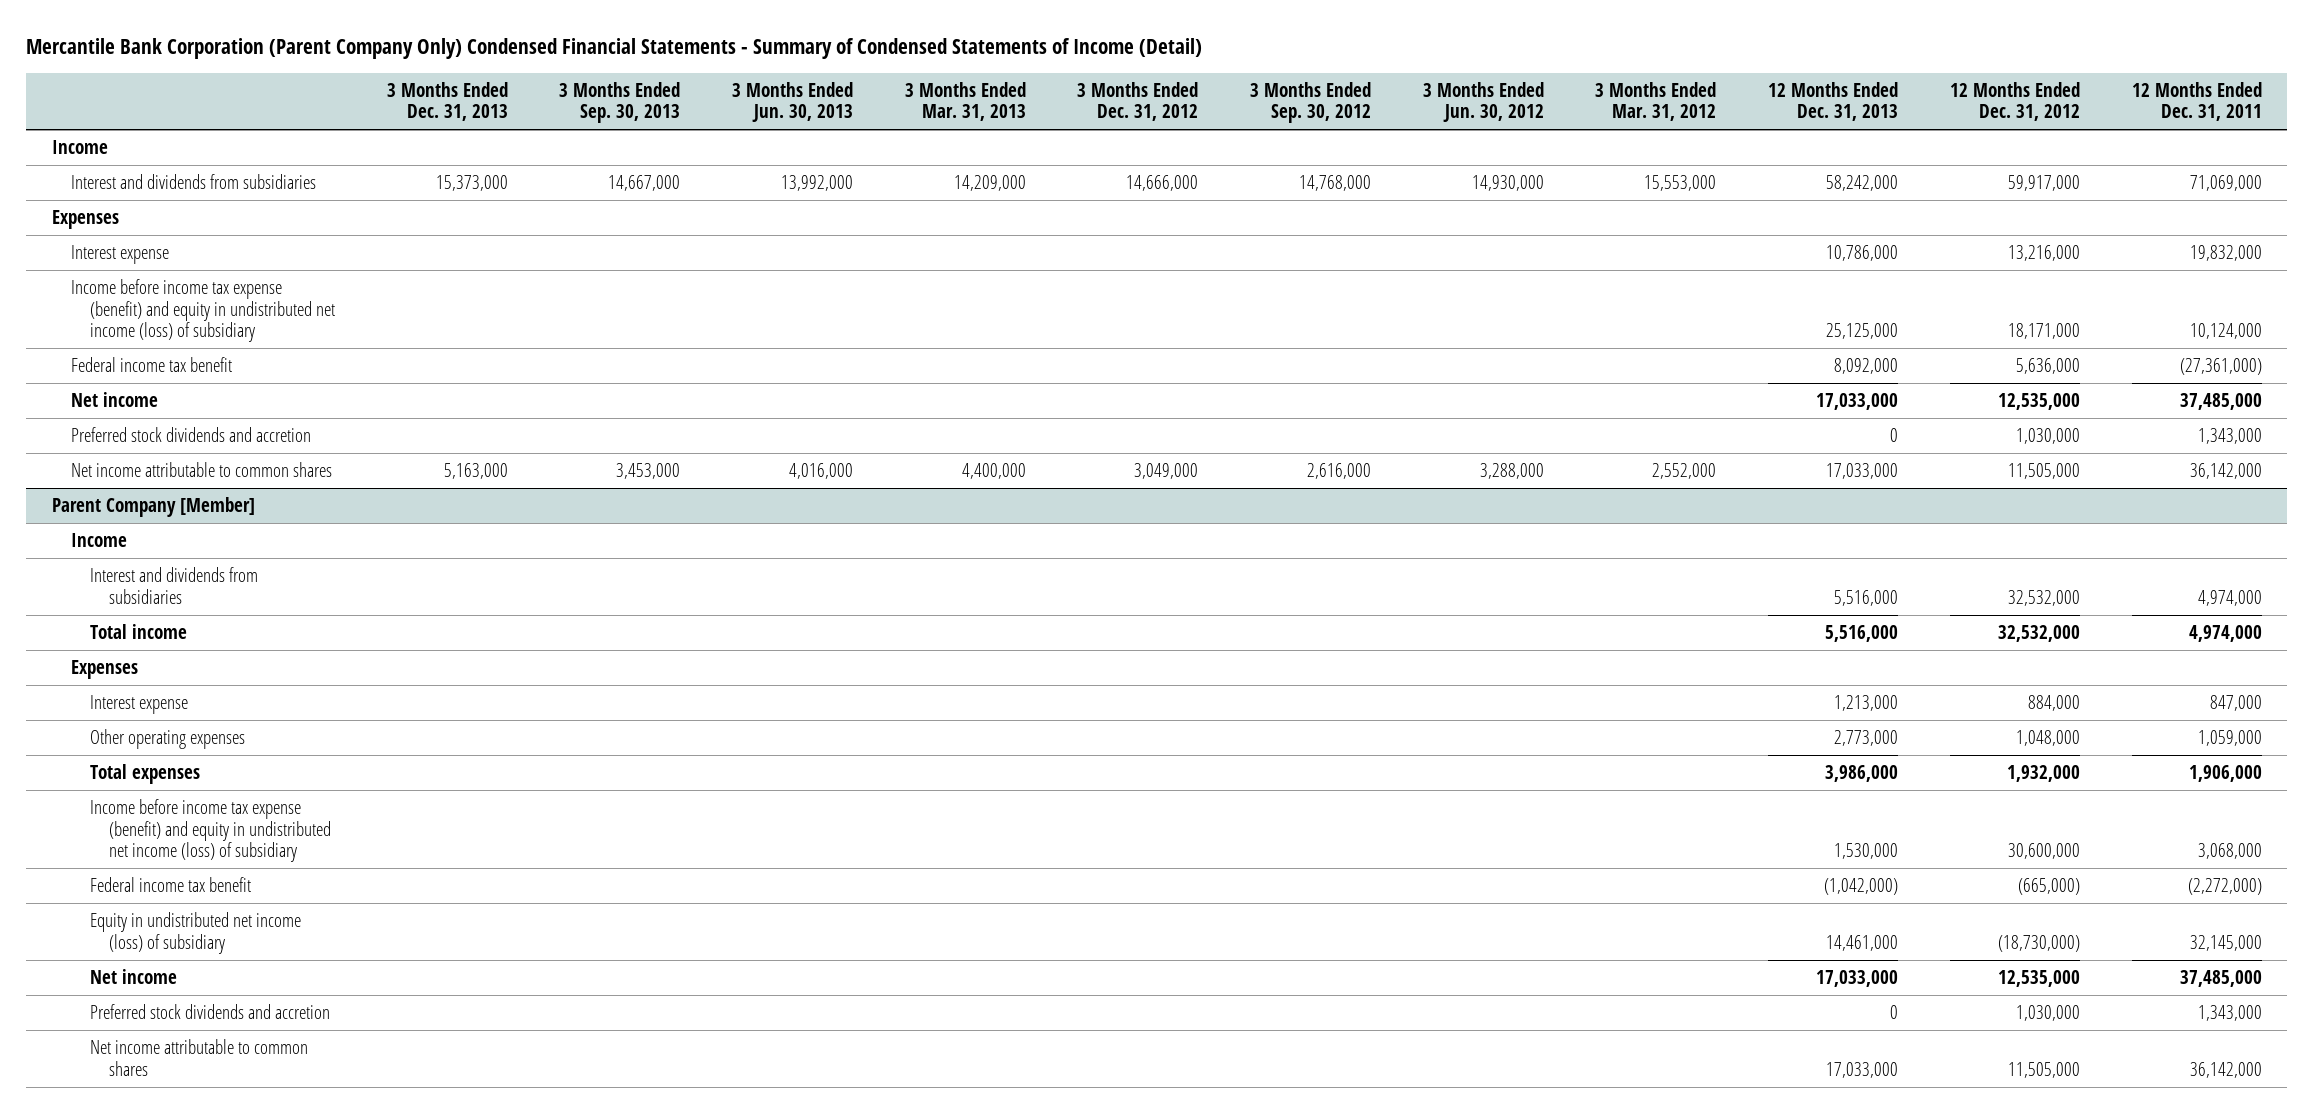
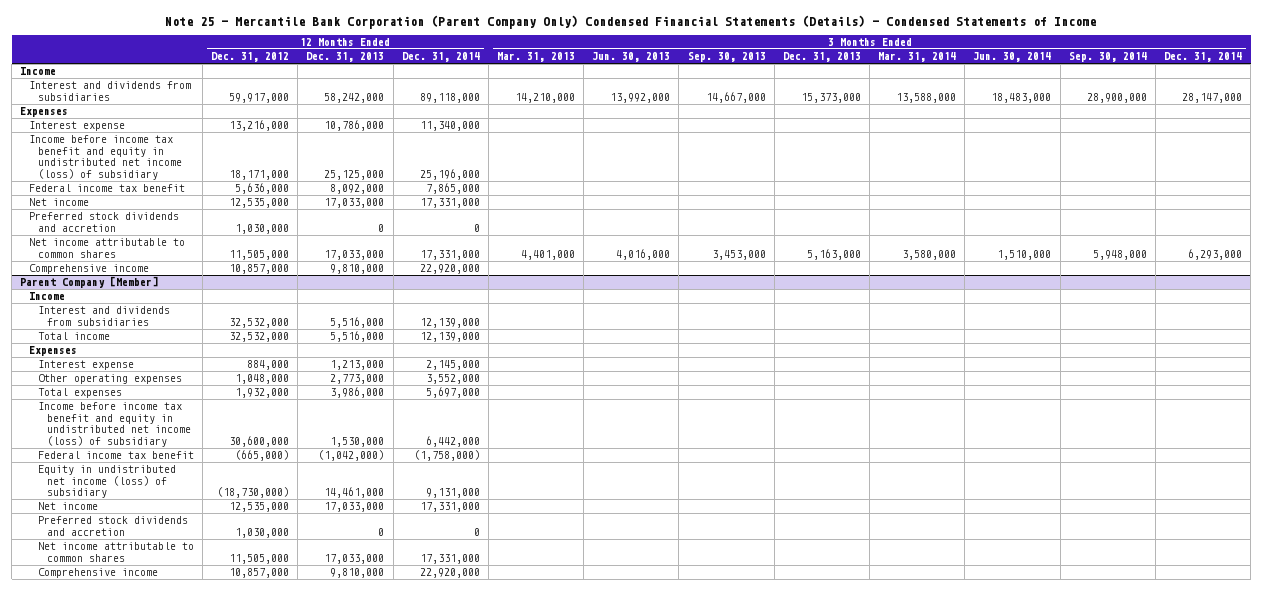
- Mercantile Bank Corporation (Parent Company Only) Condensed Financial Statements - Summary of Condensed Statements of Income (Detail)
+ Note 25 - Mercantile Bank Corporation (Parent Company Only) Condensed Financial Statements (Details) - Condensed Statements of Income
- | 3 Months Ended Dec. 31, 2013 | 3 Months Ended Sep. 30, 2013 | 3 Months Ended Jun. 30, 2013 | 3 Months Ended Mar. 31, 2013 | 3 Months Ended Dec. 31, 2012 | 3 Months Ended Sep. 30, 2012 | 3 Months Ended Jun. 30, 2012 | 3 Months Ended Mar. 31, 2012 | 12 Months Ended Dec. 31, 2013 | 12 Months Ended Dec. 31, 2012 | 12 Months Ended Dec. 31, 2011
+ | 12 Months Ended Dec. 31, 2012 | 12 Months Ended Dec. 31, 2013 | 12 Months Ended Dec. 31, 2014 | 3 Months Ended Mar. 31, 2013 | 3 Months Ended Jun. 30, 2013 | 3 Months Ended Sep. 30, 2013 | 3 Months Ended Dec. 31, 2013 | 3 Months Ended Mar. 31, 2014 | 3 Months Ended Jun. 30, 2014 | 3 Months Ended Sep. 30, 2014 | 3 Months Ended Dec. 31, 2014
- Interest and dividends from subsidiaries | 15,373,000 | 14,667,000 | 13,992,000 | 14,209,000 | 14,666,000 | 14,768,000 | 14,930,000 | 15,553,000 | 58,242,000 | 59,917,000 | 71,069,000
+ Interest and dividends from subsidiaries | 59,917,000 | 58,242,000 | 89,118,000 | 14,210,000 | 13,992,000 | 14,667,000 | 15,373,000 | 13,588,000 | 18,483,000 | 28,900,000 | 28,147,000
- Income before income tax expense (benefit) and equity in undistributed net income (loss) of subsidiary | | | | | | | | | 25,125,000 | 18,171,000 | 10,124,000
+ Income before income tax benefit and equity in undistributed net income (loss) of subsidiary | 18,171,000 | 25,125,000 | 25,196,000 | | | | | | | |
- Net income attributable to common shares | 5,163,000 | 3,453,000 | 4,016,000 | 4,400,000 | 3,049,000 | 2,616,000 | 3,288,000 | 2,552,000 | 17,033,000 | 11,505,000 | 36,142,000
+ Net income attributable to common shares | 11,505,000 | 17,033,000 | 17,331,000 | 4,401,000 | 4,016,000 | 3,453,000 | 5,163,000 | 3,580,000 | 1,510,000 | 5,948,000 | 6,293,000
+ Comprehensive income | 10,857,000 | 9,810,000 | 22,920,000 | | | | | | | |
@ Parent Company [Member]
- Income before income tax expense (benefit) and equity in undistributed net income (loss) of subsidiary | | | | | | | | | 1,530,000 | 30,600,000 | 3,068,000
+ Income before income tax benefit and equity in undistributed net income (loss) of subsidiary | 30,600,000 | 1,530,000 | 6,442,000 | | | | | | | |
+ Comprehensive income | 10,857,000 | 9,810,000 | 22,920,000 | | | | | | | |

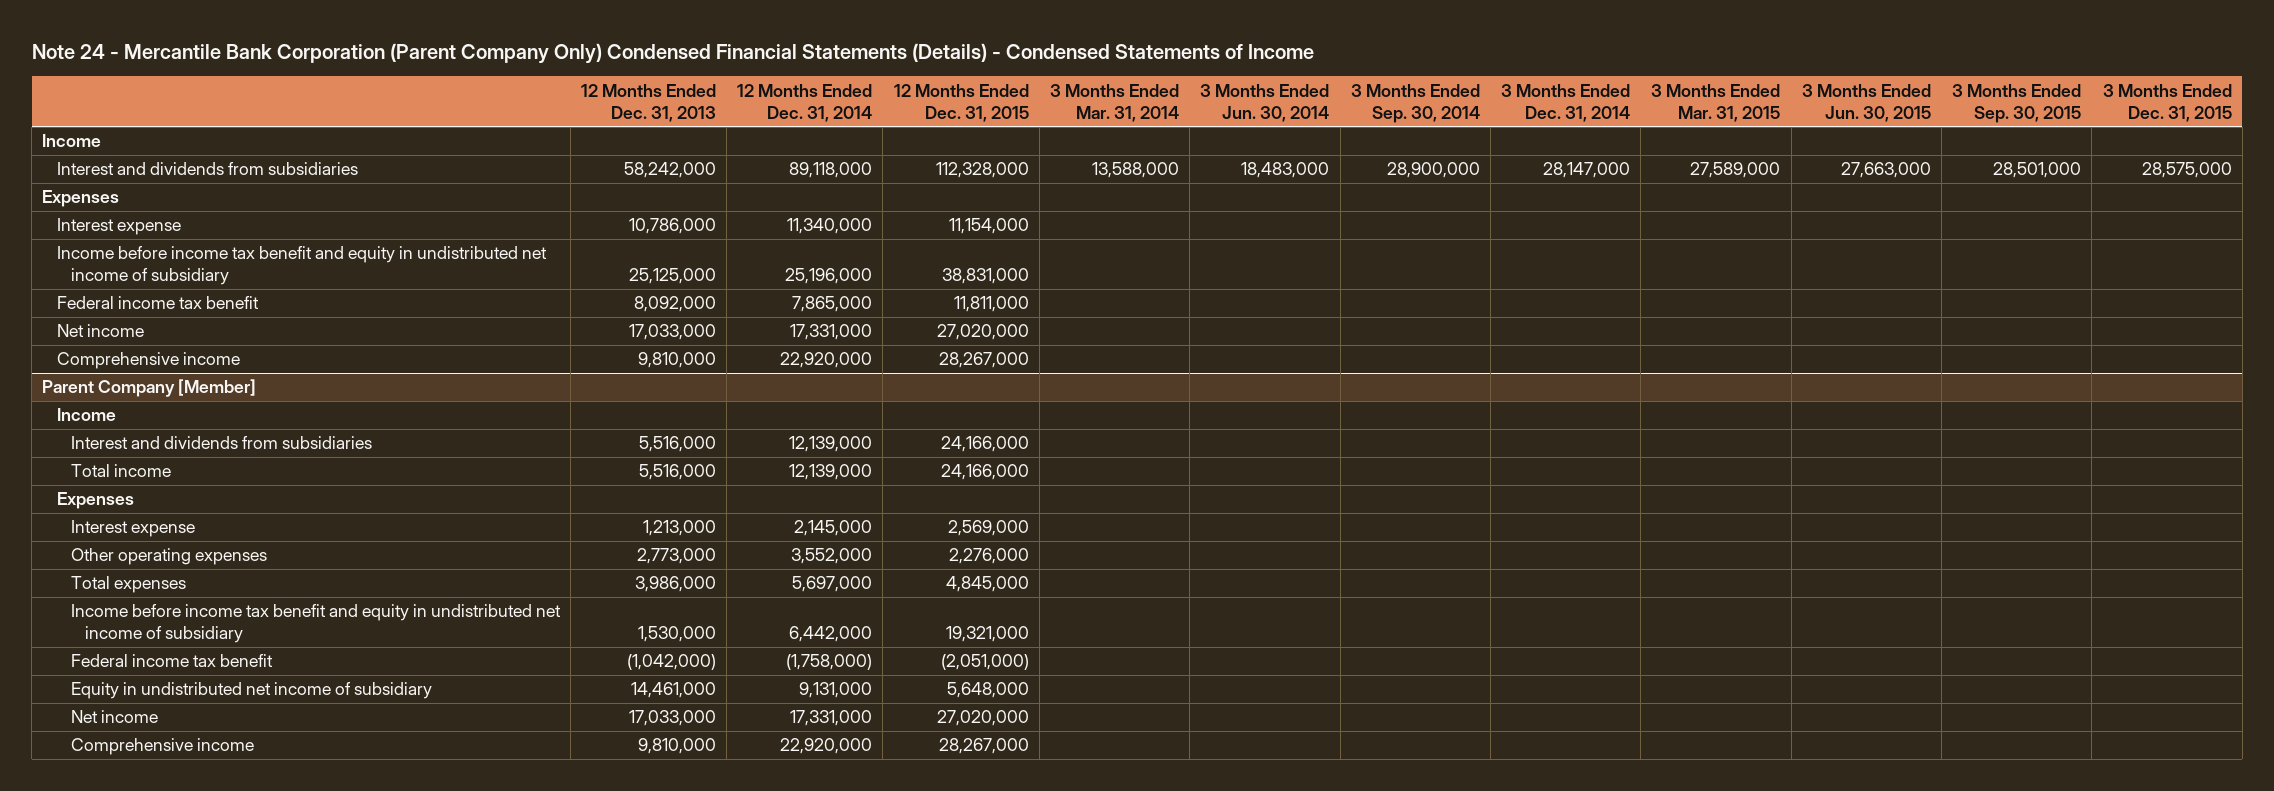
- Note 25 - Mercantile Bank Corporation (Parent Company Only) Condensed Financial Statements (Details) - Condensed Statements of Income
+ Note 24 - Mercantile Bank Corporation (Parent Company Only) Condensed Financial Statements (Details) - Condensed Statements of Income
- | 12 Months Ended Dec. 31, 2012 | 12 Months Ended Dec. 31, 2013 | 12 Months Ended Dec. 31, 2014 | 3 Months Ended Mar. 31, 2013 | 3 Months Ended Jun. 30, 2013 | 3 Months Ended Sep. 30, 2013 | 3 Months Ended Dec. 31, 2013 | 3 Months Ended Mar. 31, 2014 | 3 Months Ended Jun. 30, 2014 | 3 Months Ended Sep. 30, 2014 | 3 Months Ended Dec. 31, 2014
+ | 12 Months Ended Dec. 31, 2013 | 12 Months Ended Dec. 31, 2014 | 12 Months Ended Dec. 31, 2015 | 3 Months Ended Mar. 31, 2014 | 3 Months Ended Jun. 30, 2014 | 3 Months Ended Sep. 30, 2014 | 3 Months Ended Dec. 31, 2014 | 3 Months Ended Mar. 31, 2015 | 3 Months Ended Jun. 30, 2015 | 3 Months Ended Sep. 30, 2015 | 3 Months Ended Dec. 31, 2015
- Income before income tax benefit and equity in undistributed net income (loss) of subsidiary | 18,171,000 | 25,125,000 | 25,196,000 | | | | | | | |
+ Income before income tax benefit and equity in undistributed net income of subsidiary | 25,125,000 | 25,196,000 | 38,831,000 | | | | | | | |
- Preferred stock dividends and accretion | 1,030,000 | 0 | 0 | | | | | | | |
- Net income attributable to common shares | 11,505,000 | 17,033,000 | 17,331,000 | 4,401,000 | 4,016,000 | 3,453,000 | 5,163,000 | 3,580,000 | 1,510,000 | 5,948,000 | 6,293,000
@ Parent Company [Member]
- Income before income tax benefit and equity in undistributed net income (loss) of subsidiary | 30,600,000 | 1,530,000 | 6,442,000 | | | | | | | |
+ Income before income tax benefit and equity in undistributed net income of subsidiary | 1,530,000 | 6,442,000 | 19,321,000 | | | | | | | |
- Equity in undistributed net income (loss) of subsidiary | (18,730,000) | 14,461,000 | 9,131,000 | | | | | | | |
+ Equity in undistributed net income of subsidiary | 14,461,000 | 9,131,000 | 5,648,000 | | | | | | | |
- Preferred stock dividends and accretion | 1,030,000 | 0 | 0 | | | | | | | |
- Net income attributable to common shares | 11,505,000 | 17,033,000 | 17,331,000 | | | | | | | |

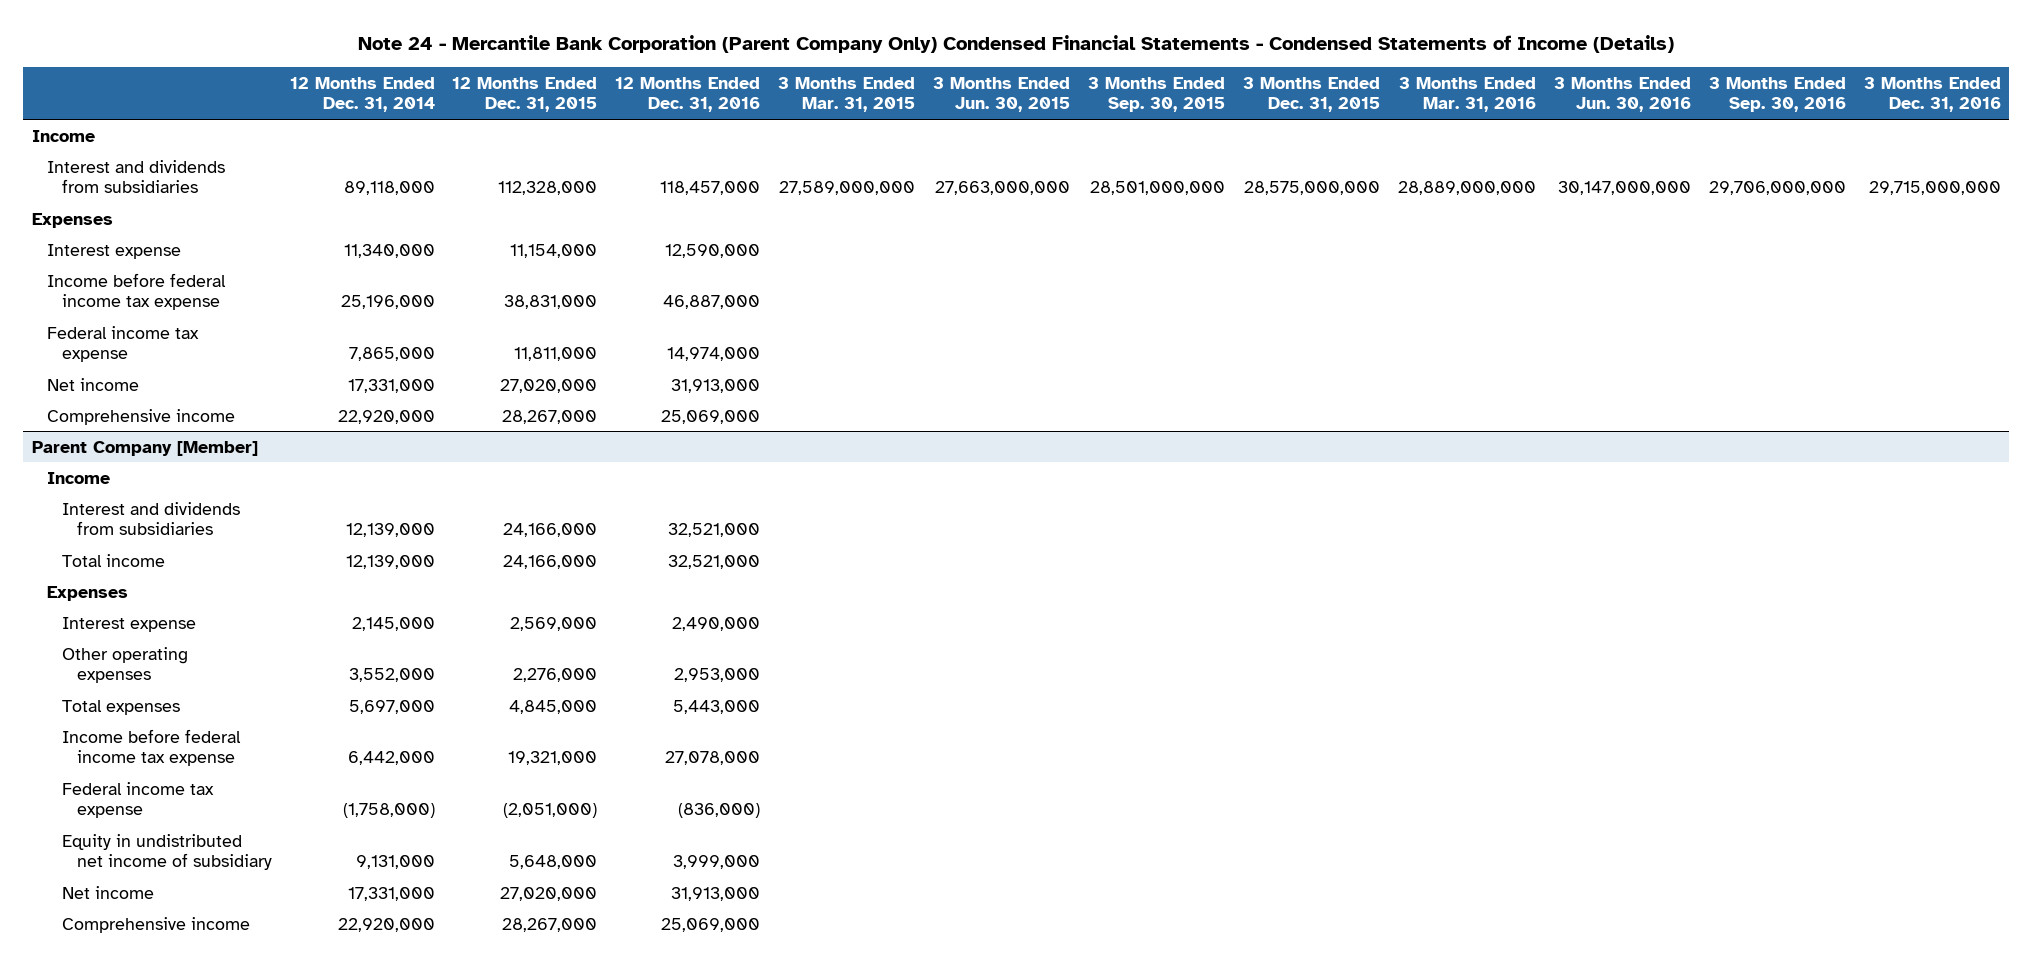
- Note 24 - Mercantile Bank Corporation (Parent Company Only) Condensed Financial Statements (Details) - Condensed Statements of Income
+ Note 24 - Mercantile Bank Corporation (Parent Company Only) Condensed Financial Statements - Condensed Statements of Income (Details)
- | 12 Months Ended Dec. 31, 2013 | 12 Months Ended Dec. 31, 2014 | 12 Months Ended Dec. 31, 2015 | 3 Months Ended Mar. 31, 2014 | 3 Months Ended Jun. 30, 2014 | 3 Months Ended Sep. 30, 2014 | 3 Months Ended Dec. 31, 2014 | 3 Months Ended Mar. 31, 2015 | 3 Months Ended Jun. 30, 2015 | 3 Months Ended Sep. 30, 2015 | 3 Months Ended Dec. 31, 2015
+ | 12 Months Ended Dec. 31, 2014 | 12 Months Ended Dec. 31, 2015 | 12 Months Ended Dec. 31, 2016 | 3 Months Ended Mar. 31, 2015 | 3 Months Ended Jun. 30, 2015 | 3 Months Ended Sep. 30, 2015 | 3 Months Ended Dec. 31, 2015 | 3 Months Ended Mar. 31, 2016 | 3 Months Ended Jun. 30, 2016 | 3 Months Ended Sep. 30, 2016 | 3 Months Ended Dec. 31, 2016
- Interest and dividends from subsidiaries | 58,242,000 | 89,118,000 | 112,328,000 | 13,588,000 | 18,483,000 | 28,900,000 | 28,147,000 | 27,589,000 | 27,663,000 | 28,501,000 | 28,575,000
+ Interest and dividends from subsidiaries | 89,118,000 | 112,328,000 | 118,457,000 | 27,589,000,000 | 27,663,000,000 | 28,501,000,000 | 28,575,000,000 | 28,889,000,000 | 30,147,000,000 | 29,706,000,000 | 29,715,000,000
- Income before income tax benefit and equity in undistributed net income of subsidiary | 25,125,000 | 25,196,000 | 38,831,000 | | | | | | | |
- Federal income tax benefit | 8,092,000 | 7,865,000 | 11,811,000 | | | | | | | |
+ Income before federal income tax expense | 25,196,000 | 38,831,000 | 46,887,000 | | | | | | | |
+ Federal income tax expense | 7,865,000 | 11,811,000 | 14,974,000 | | | | | | | |
@ Parent Company [Member]
- Income before income tax benefit and equity in undistributed net income of subsidiary | 1,530,000 | 6,442,000 | 19,321,000 | | | | | | | |
- Federal income tax benefit | (1,042,000) | (1,758,000) | (2,051,000) | | | | | | | |
+ Income before federal income tax expense | 6,442,000 | 19,321,000 | 27,078,000 | | | | | | | |
+ Federal income tax expense | (1,758,000) | (2,051,000) | (836,000) | | | | | | | |

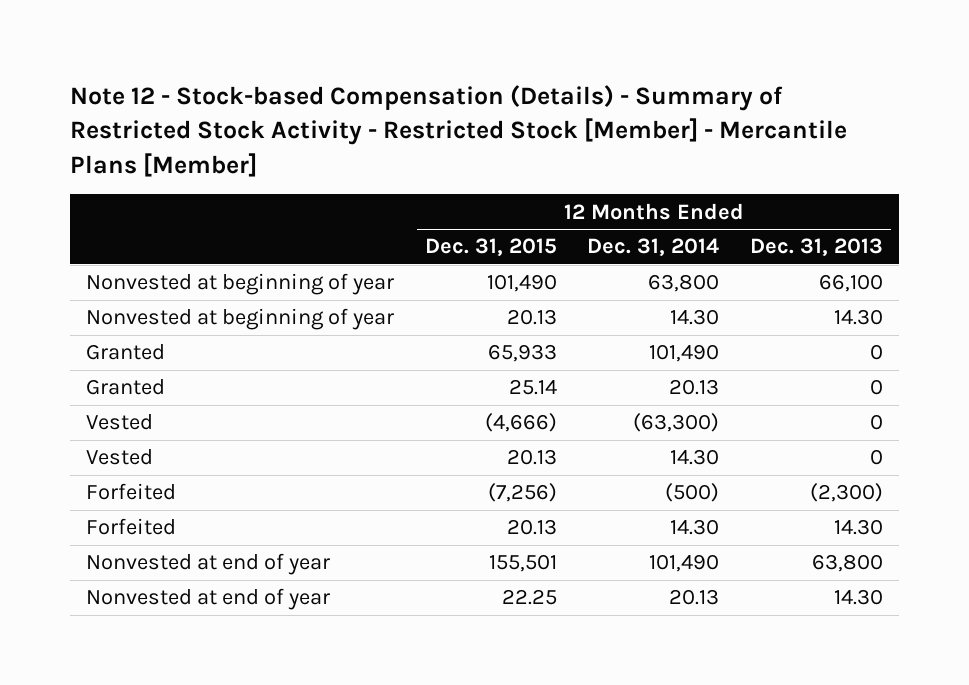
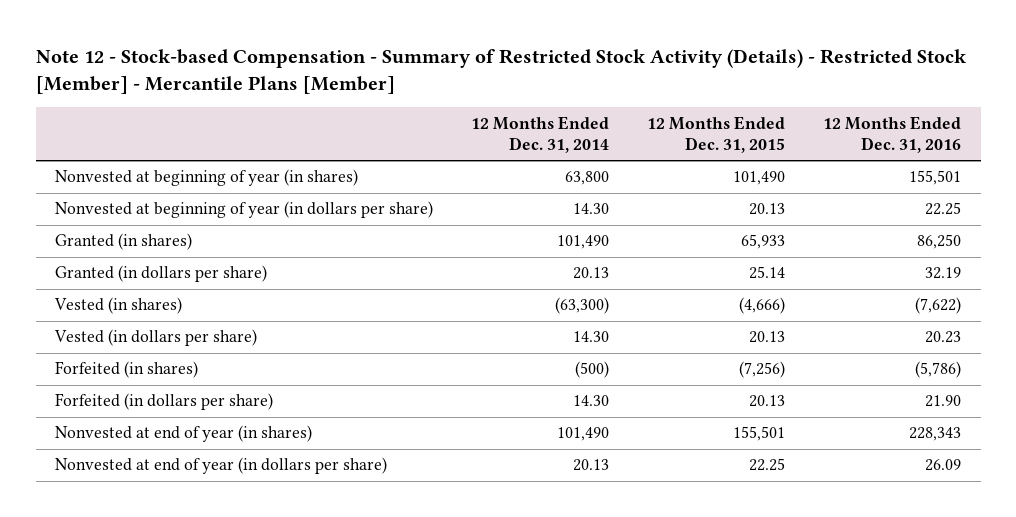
- Note 12 - Stock-based Compensation (Details) - Summary of Restricted Stock Activity - Restricted Stock [Member] - Mercantile Plans [Member]
+ Note 12 - Stock-based Compensation - Summary of Restricted Stock Activity (Details) - Restricted Stock [Member] - Mercantile Plans [Member]
- | 12 Months Ended Dec. 31, 2015 | 12 Months Ended Dec. 31, 2014 | 12 Months Ended Dec. 31, 2013
+ | 12 Months Ended Dec. 31, 2014 | 12 Months Ended Dec. 31, 2015 | 12 Months Ended Dec. 31, 2016
- Nonvested at beginning of year | 101,490 | 63,800 | 66,100
- Nonvested at beginning of year | 20.13 | 14.30 | 14.30
- Granted | 65,933 | 101,490 | 0
- Granted | 25.14 | 20.13 | 0
- Vested | (4,666) | (63,300) | 0
- Vested | 20.13 | 14.30 | 0
- Forfeited | (7,256) | (500) | (2,300)
- Forfeited | 20.13 | 14.30 | 14.30
- Nonvested at end of year | 155,501 | 101,490 | 63,800
- Nonvested at end of year | 22.25 | 20.13 | 14.30
+ Nonvested at beginning of year (in shares) | 63,800 | 101,490 | 155,501
+ Nonvested at beginning of year (in dollars per share) | 14.30 | 20.13 | 22.25
+ Granted (in shares) | 101,490 | 65,933 | 86,250
+ Granted (in dollars per share) | 20.13 | 25.14 | 32.19
+ Vested (in shares) | (63,300) | (4,666) | (7,622)
+ Vested (in dollars per share) | 14.30 | 20.13 | 20.23
+ Forfeited (in shares) | (500) | (7,256) | (5,786)
+ Forfeited (in dollars per share) | 14.30 | 20.13 | 21.90
+ Nonvested at end of year (in shares) | 101,490 | 155,501 | 228,343
+ Nonvested at end of year (in dollars per share) | 20.13 | 22.25 | 26.09

